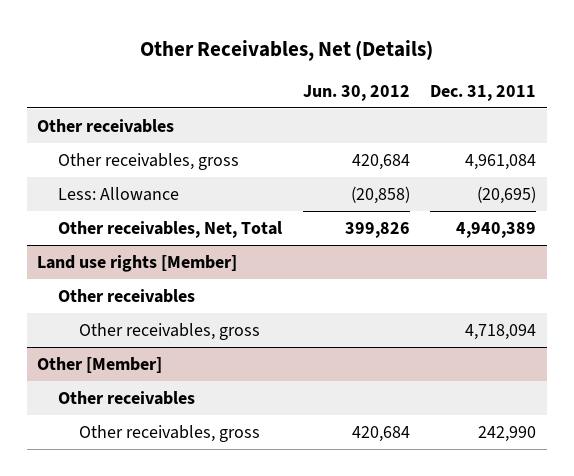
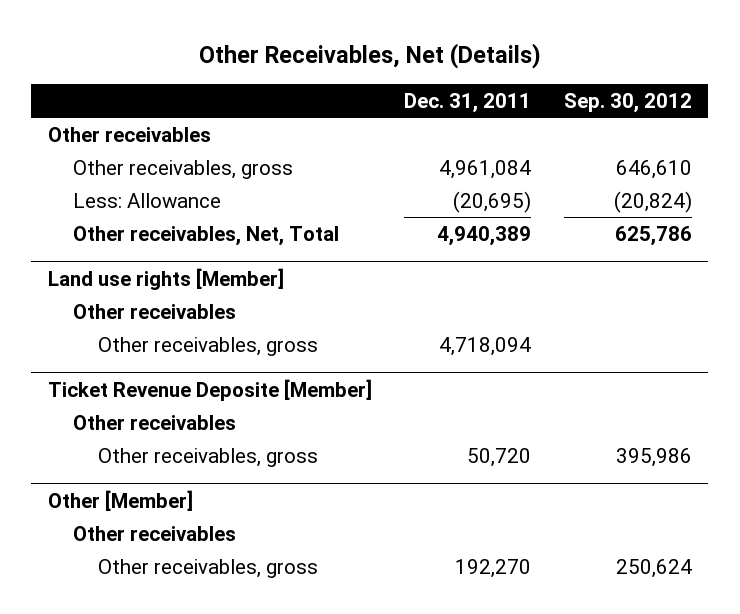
- | Jun. 30, 2012 | Dec. 31, 2011
+ | Dec. 31, 2011 | Sep. 30, 2012
+ Ticket Revenue Deposite [Member]
+ Other receivables
+ Other receivables, gross | 50,720 | 395,986
@ Other [Member]
- Other receivables, gross | 420,684 | 242,990
+ Other receivables, gross | 192,270 | 250,624

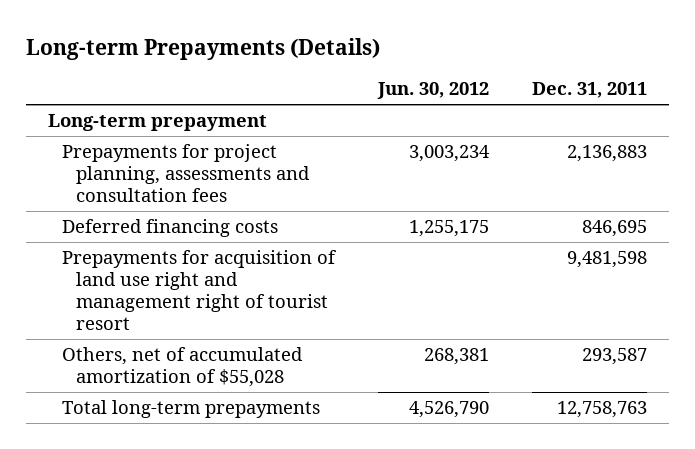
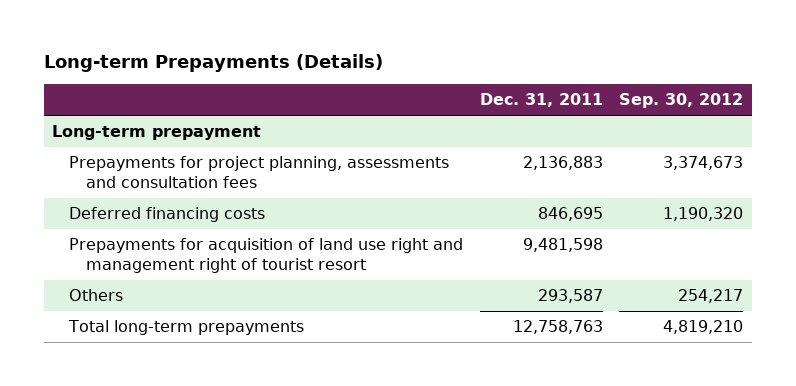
- | Jun. 30, 2012 | Dec. 31, 2011
+ | Dec. 31, 2011 | Sep. 30, 2012
- Others, net of accumulated amortization of $55,028 | 268,381 | 293,587
+ Others | 293,587 | 254,217

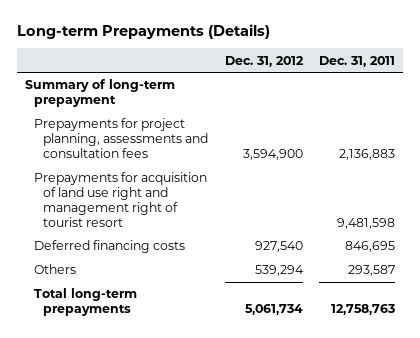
- | Dec. 31, 2011 | Sep. 30, 2012
+ | Dec. 31, 2012 | Dec. 31, 2011
- Long-term prepayment
+ Summary of long-term prepayment
moved down: Deferred financing costs | 927,540 | 846,695

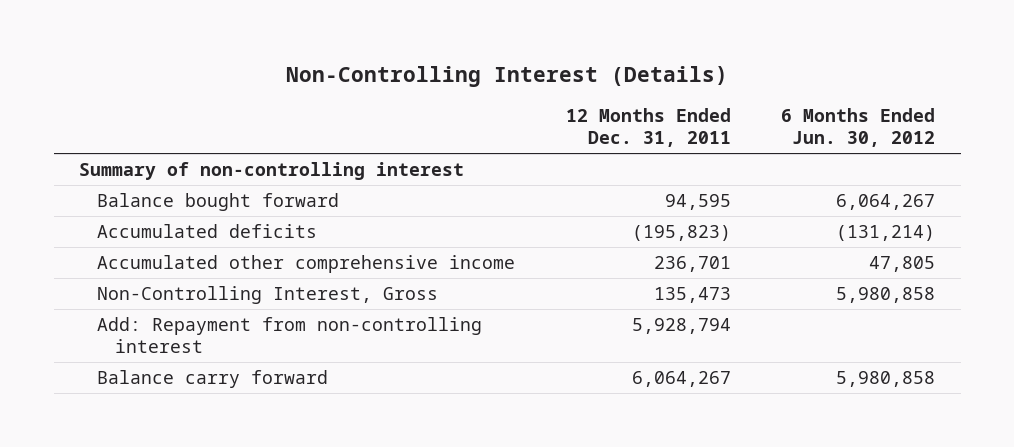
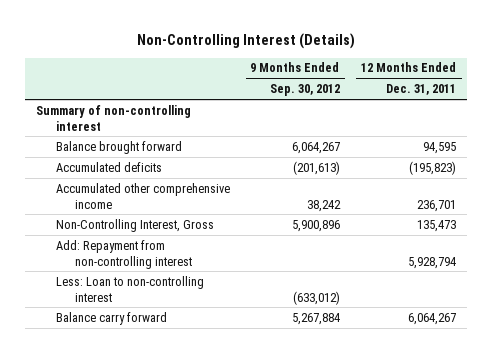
- | 12 Months Ended Dec. 31, 2011 | 6 Months Ended Jun. 30, 2012
+ | 9 Months Ended Sep. 30, 2012 | 12 Months Ended Dec. 31, 2011
- Balance bought forward | 94,595 | 6,064,267
+ Balance brought forward | 6,064,267 | 94,595
+ Less: Loan to non-controlling interest | (633,012) |

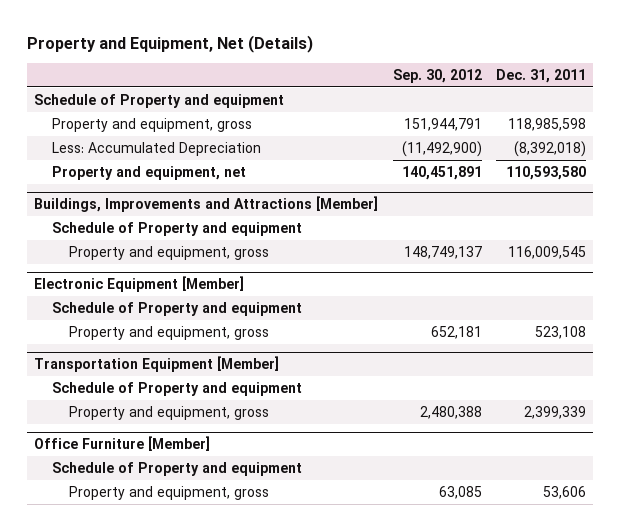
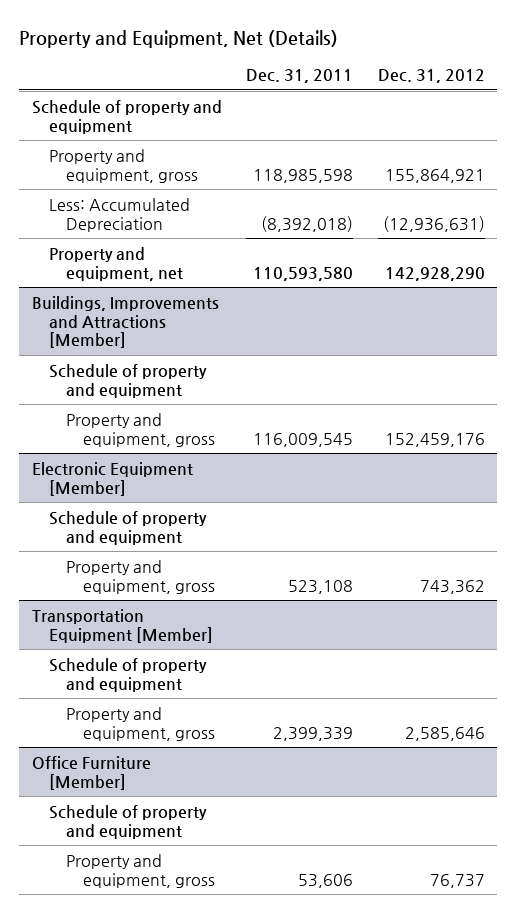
- | Sep. 30, 2012 | Dec. 31, 2011
+ | Dec. 31, 2011 | Dec. 31, 2012
- Schedule of Property and equipment
+ Schedule of property and equipment
@ Buildings, Improvements and Attractions [Member]
- Schedule of Property and equipment
+ Schedule of property and equipment
@ Electronic Equipment [Member]
- Schedule of Property and equipment
+ Schedule of property and equipment
@ Transportation Equipment [Member]
- Schedule of Property and equipment
+ Schedule of property and equipment
@ Office Furniture [Member]
- Schedule of Property and equipment
+ Schedule of property and equipment

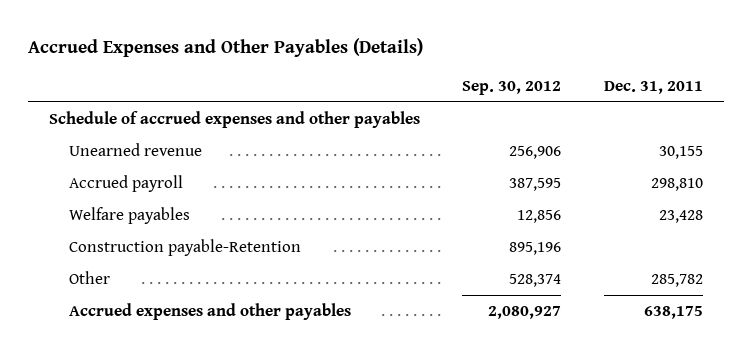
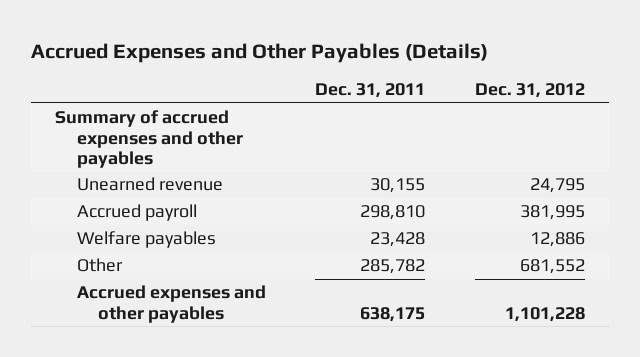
- | Sep. 30, 2012 | Dec. 31, 2011
+ | Dec. 31, 2011 | Dec. 31, 2012
- Schedule of accrued expenses and other payables
+ Summary of accrued expenses and other payables
- Construction payable-Retention | 895,196 |

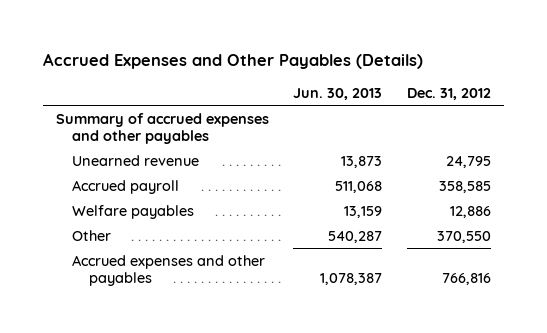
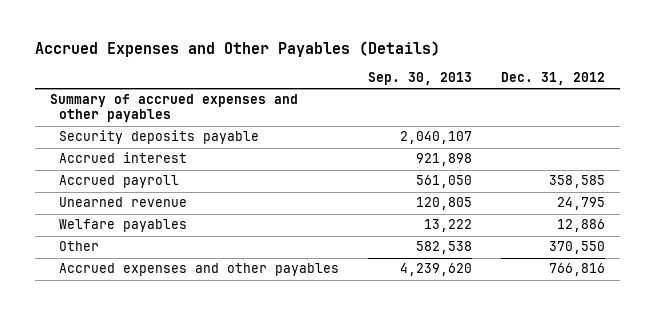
- | Jun. 30, 2013 | Dec. 31, 2012
+ | Sep. 30, 2013 | Dec. 31, 2012
+ Security deposits payable | 2,040,107 |
+ Accrued interest | 921,898 |
moved down: Unearned revenue | 120,805 | 24,795

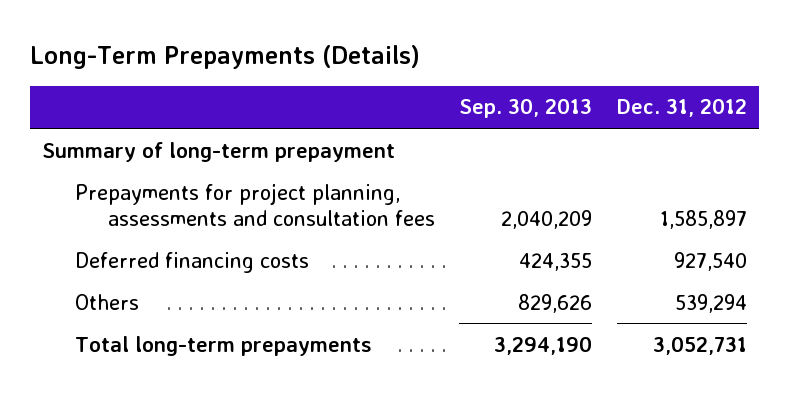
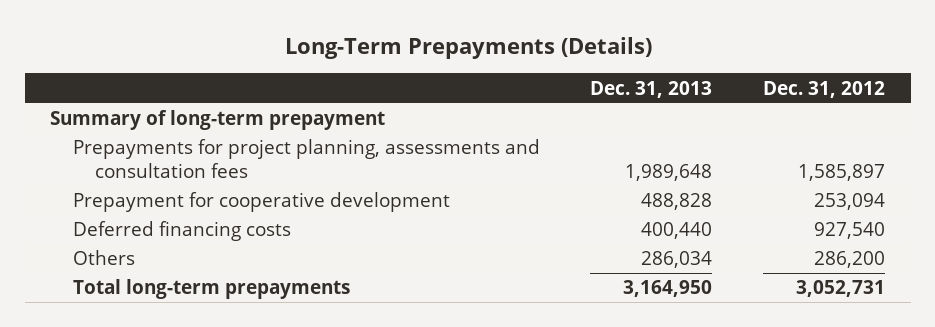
- | Sep. 30, 2013 | Dec. 31, 2012
+ | Dec. 31, 2013 | Dec. 31, 2012
+ Prepayment for cooperative development | 488,828 | 253,094
- Others | 829,626 | 539,294
+ Others | 286,034 | 286,200

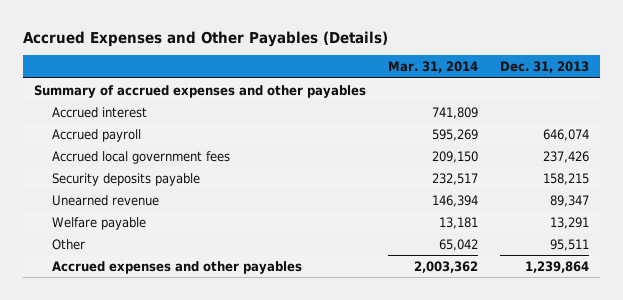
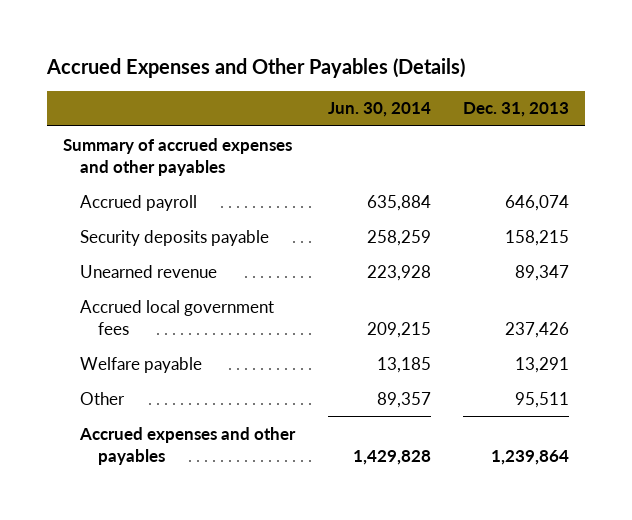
- | Mar. 31, 2014 | Dec. 31, 2013
+ | Jun. 30, 2014 | Dec. 31, 2013
- Accrued interest | 741,809 |
moved down: Accrued local government fees | 209,215 | 237,426

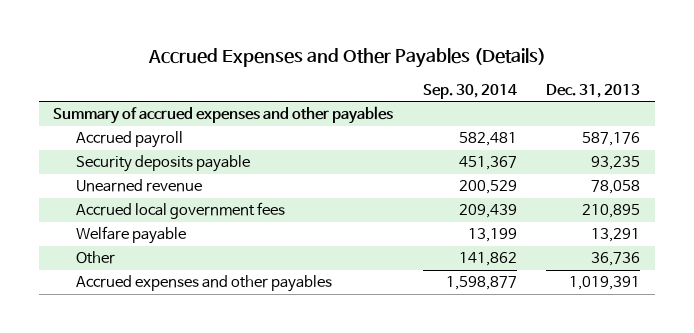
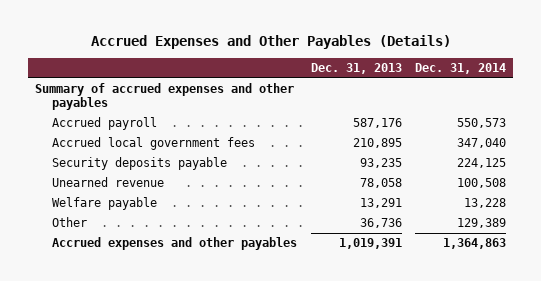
- | Sep. 30, 2014 | Dec. 31, 2013
+ | Dec. 31, 2013 | Dec. 31, 2014
moved up: Accrued local government fees | 210,895 | 347,040

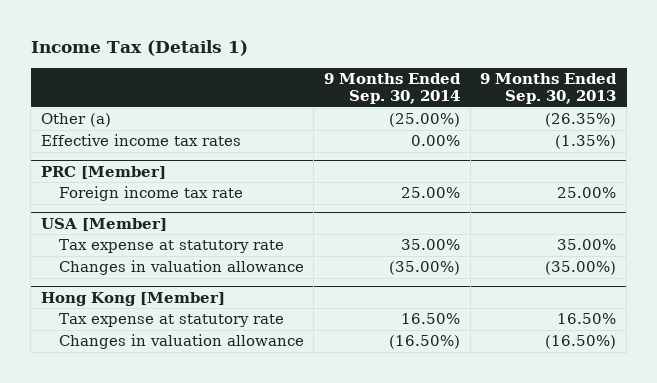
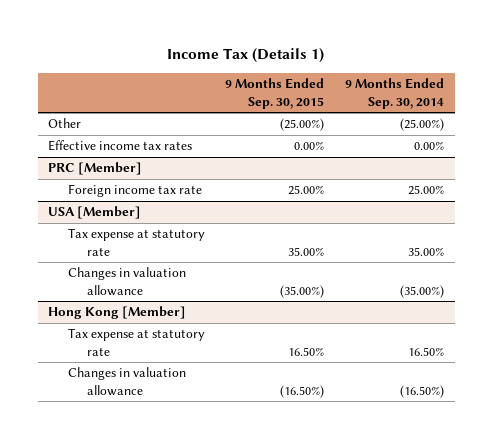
- | 9 Months Ended Sep. 30, 2014 | 9 Months Ended Sep. 30, 2013
+ | 9 Months Ended Sep. 30, 2015 | 9 Months Ended Sep. 30, 2014
- Other (a) | (25.00%) | (26.35%)
+ Other | (25.00%) | (25.00%)

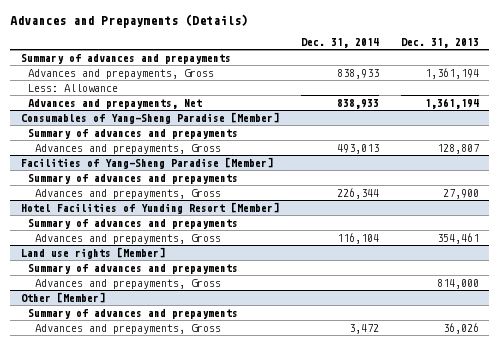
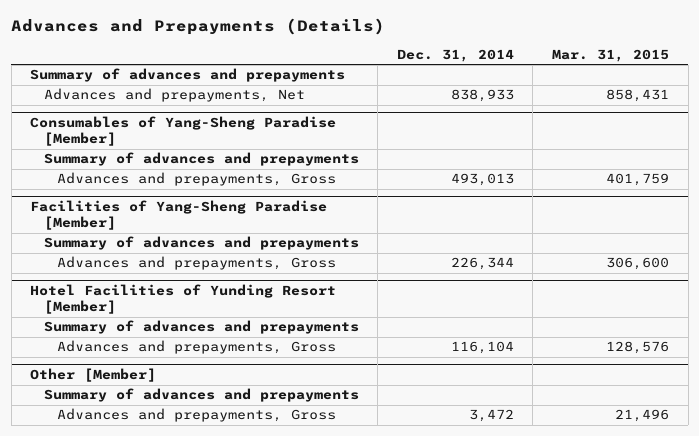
- | Dec. 31, 2014 | Dec. 31, 2013
+ | Dec. 31, 2014 | Mar. 31, 2015
- Advances and prepayments, Gross | 838,933 | 1,361,194
- Less: Allowance
- Land use rights [Member]
- Summary of advances and prepayments
- Advances and prepayments, Gross | | 814,000

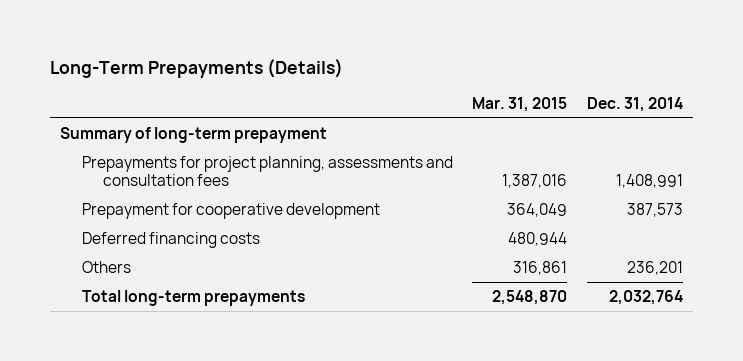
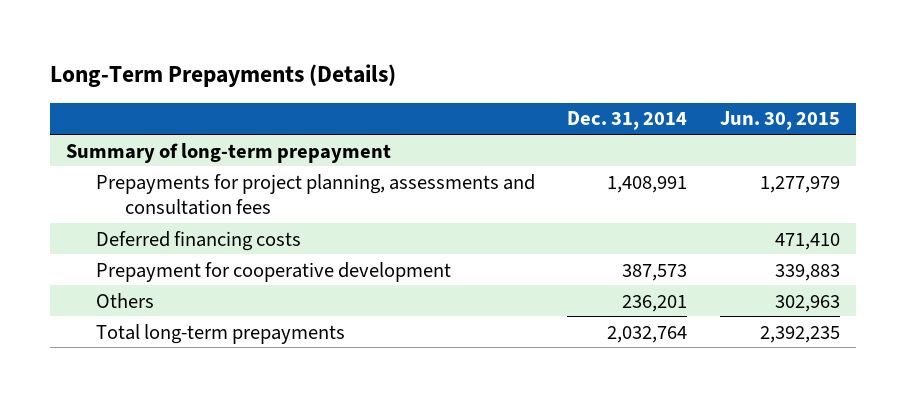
- | Mar. 31, 2015 | Dec. 31, 2014
+ | Dec. 31, 2014 | Jun. 30, 2015
moved down: Prepayment for cooperative development | 387,573 | 339,883

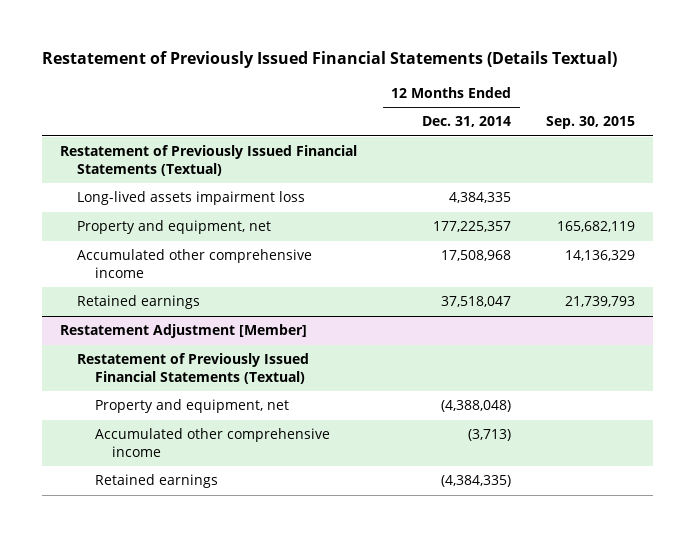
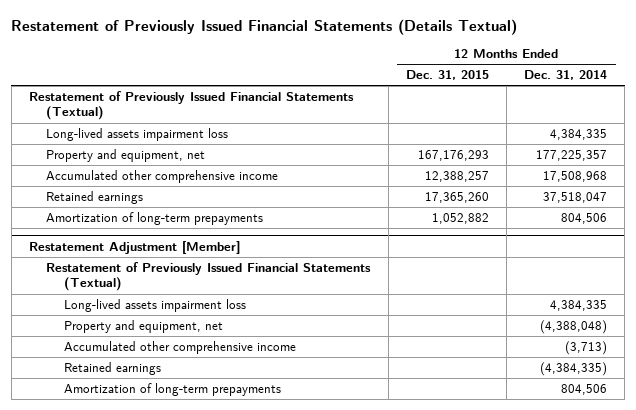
- | 12 Months Ended Dec. 31, 2014 | Sep. 30, 2015
+ | 12 Months Ended Dec. 31, 2015 | 12 Months Ended Dec. 31, 2014
+ Amortization of long-term prepayments | 1,052,882 | 804,506
@ Restatement Adjustment [Member]
+ Long-lived assets impairment loss | | 4,384,335
+ Amortization of long-term prepayments | | 804,506

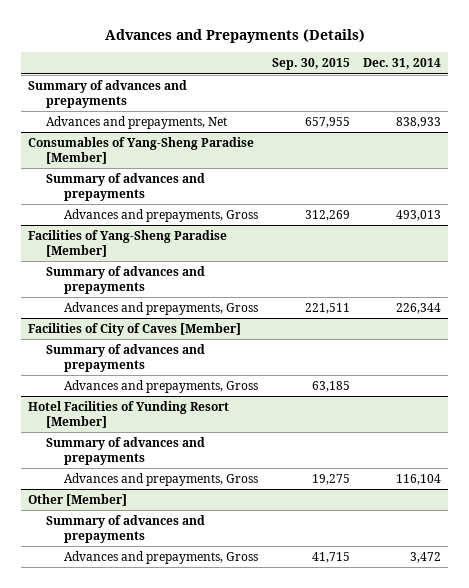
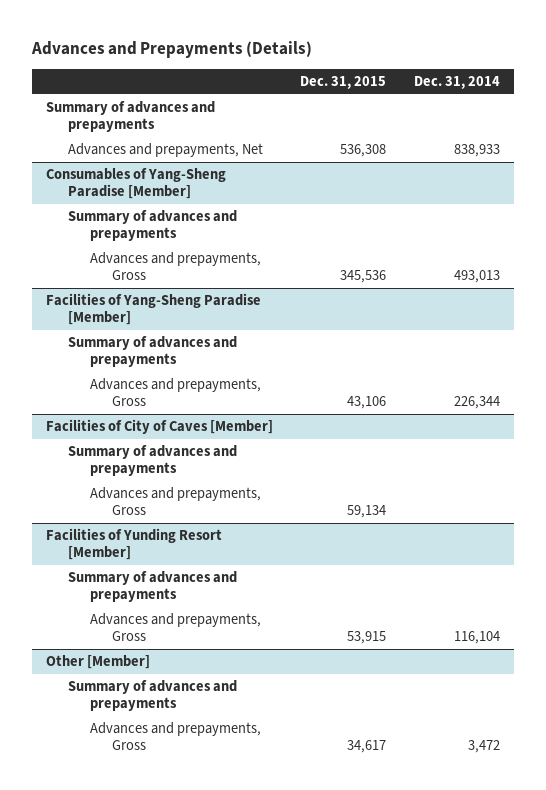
- | Sep. 30, 2015 | Dec. 31, 2014
+ | Dec. 31, 2015 | Dec. 31, 2014
- Hotel Facilities of Yunding Resort [Member]
+ Facilities of Yunding Resort [Member]

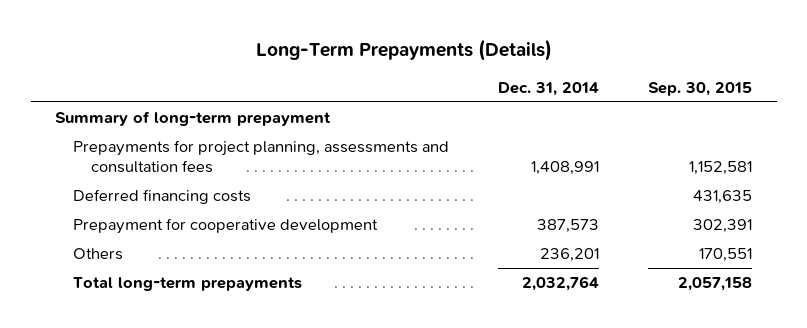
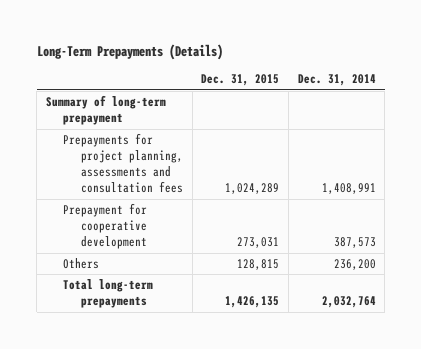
- | Dec. 31, 2014 | Sep. 30, 2015
+ | Dec. 31, 2015 | Dec. 31, 2014
- Deferred financing costs | | 431,635
- Others | 236,201 | 170,551
+ Others | 128,815 | 236,200

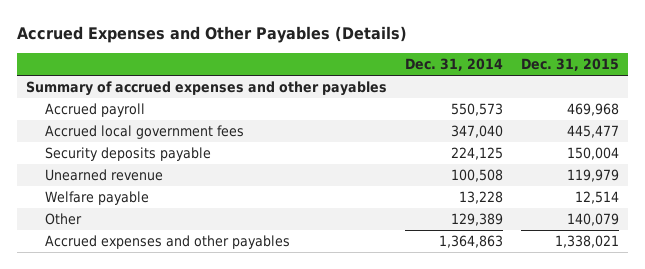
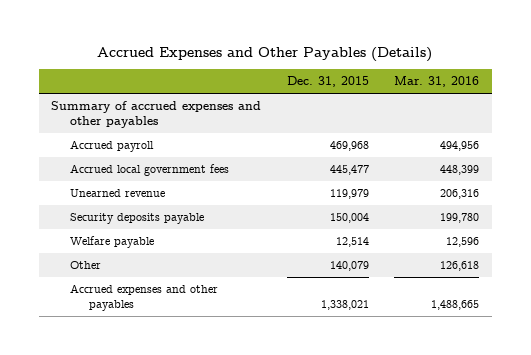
- | Dec. 31, 2014 | Dec. 31, 2015
+ | Dec. 31, 2015 | Mar. 31, 2016
moved down: Security deposits payable | 150,004 | 199,780

